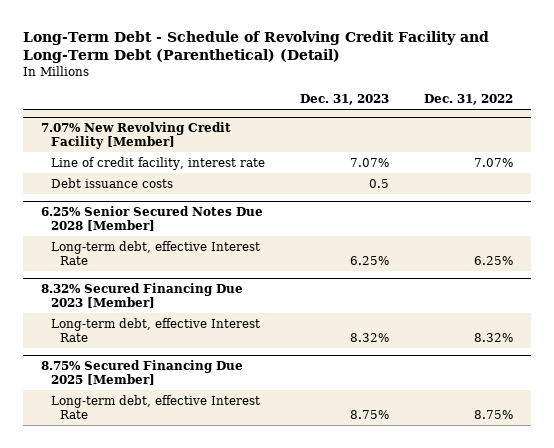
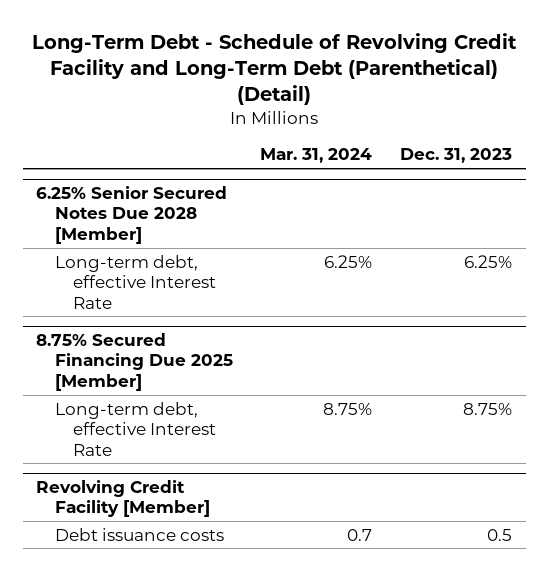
- | Dec. 31, 2023 | Dec. 31, 2022
+ | Mar. 31, 2024 | Dec. 31, 2023
- 7.07% New Revolving Credit Facility [Member]
- Line of credit facility, interest rate | 7.07% | 7.07%
- Debt issuance costs | 0.5 |
- 8.32% Secured Financing Due 2023 [Member]
- Long-term debt, effective Interest Rate | 8.32% | 8.32%
+ Revolving Credit Facility [Member]
+ Debt issuance costs | 0.7 | 0.5

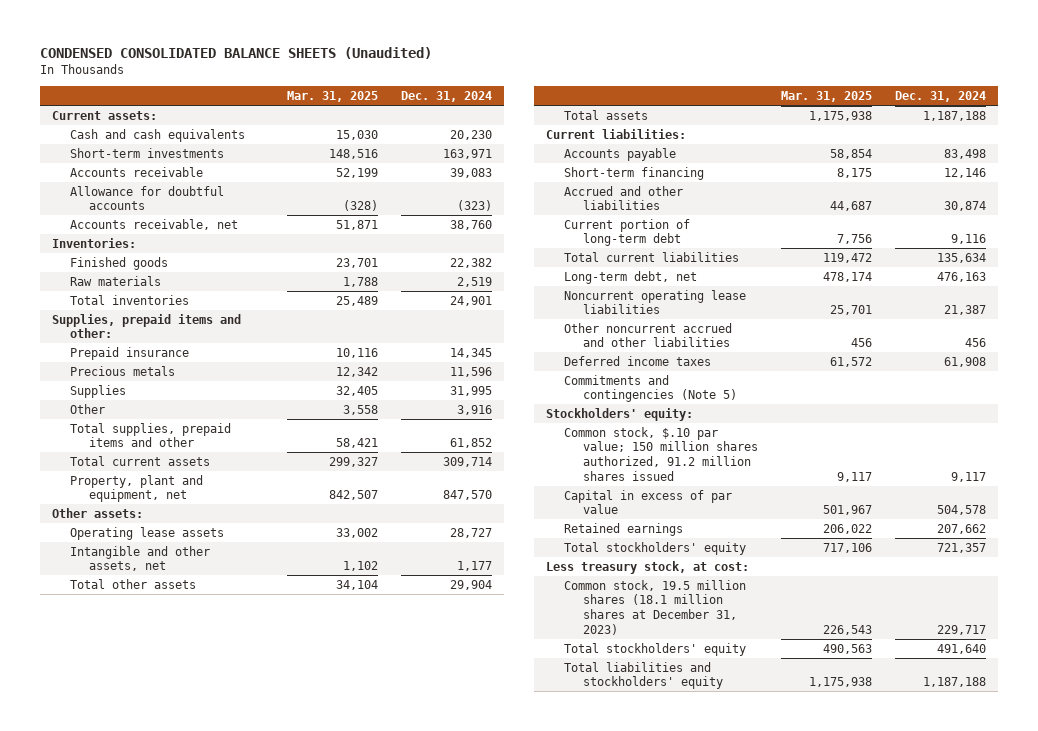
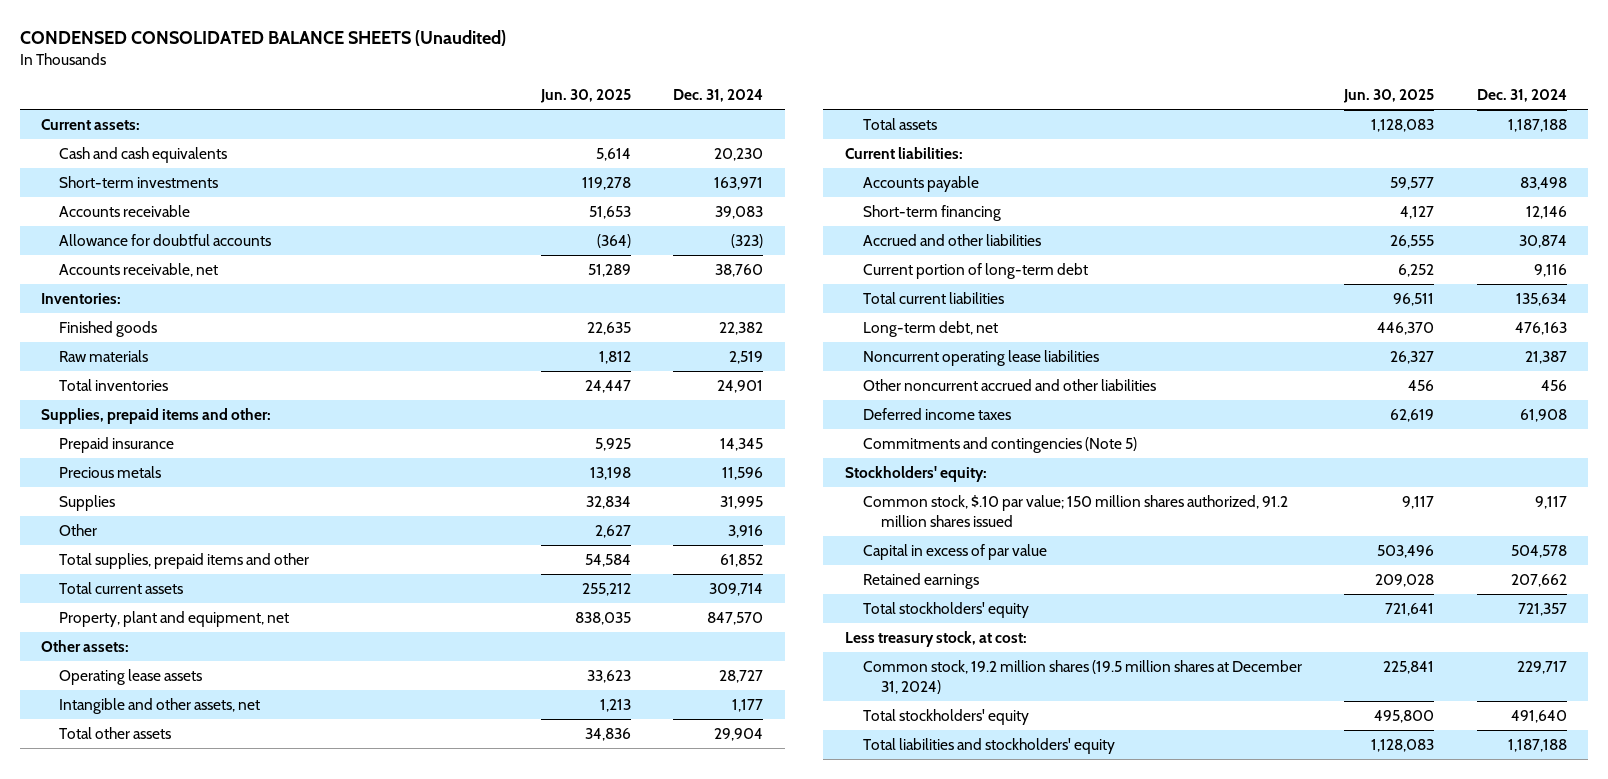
- | Mar. 31, 2025 | Dec. 31, 2024
+ | Jun. 30, 2025 | Dec. 31, 2024
- Common stock, 19.5 million shares (18.1 million shares at December 31, 2023) | 226,543 | 229,717
+ Common stock, 19.2 million shares (19.5 million shares at December 31, 2024) | 225,841 | 229,717

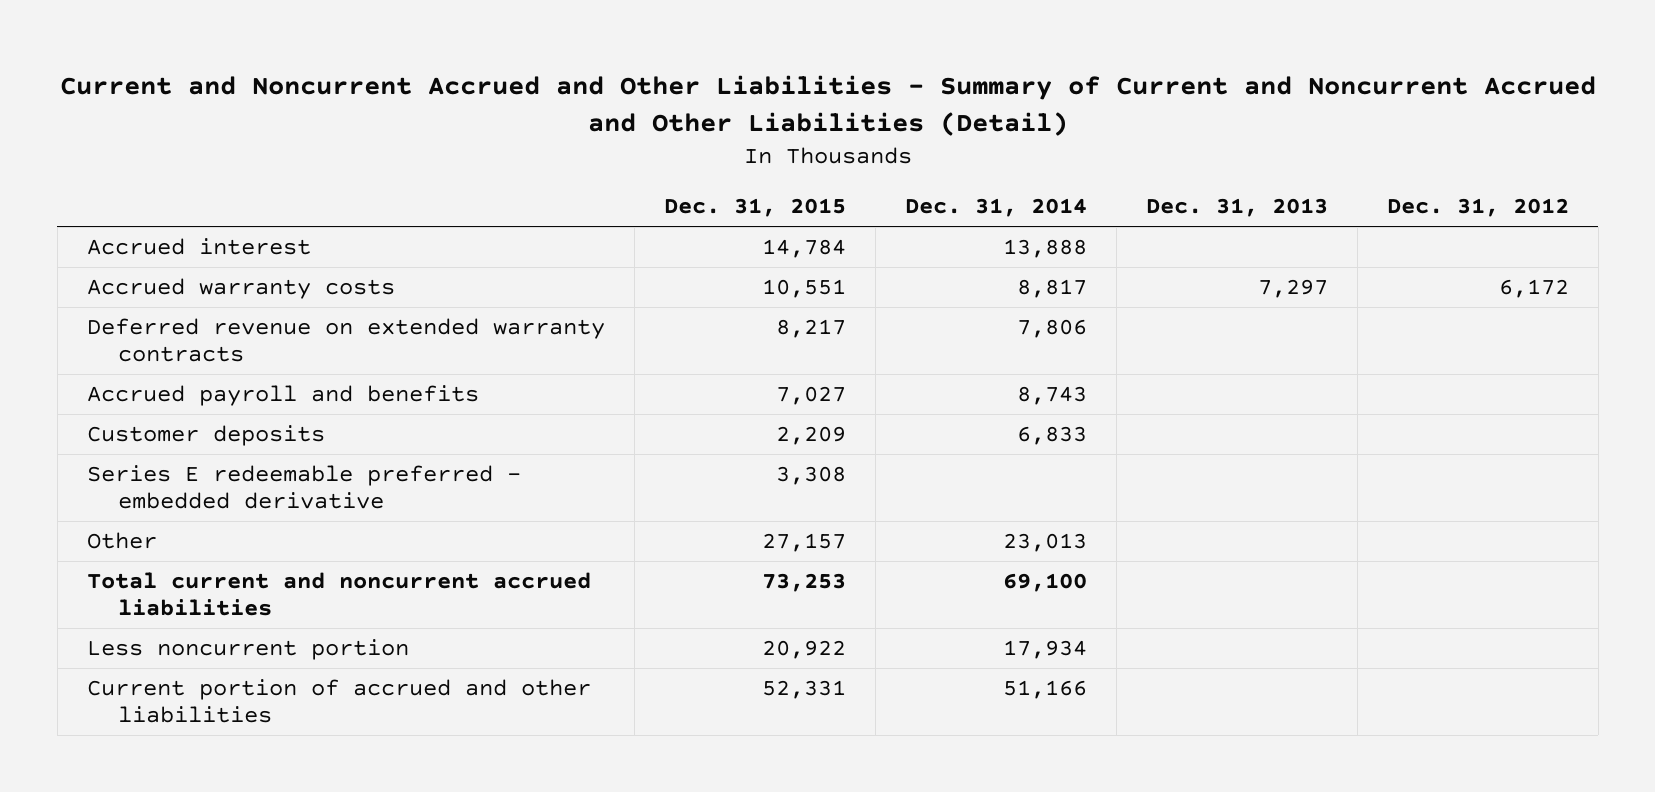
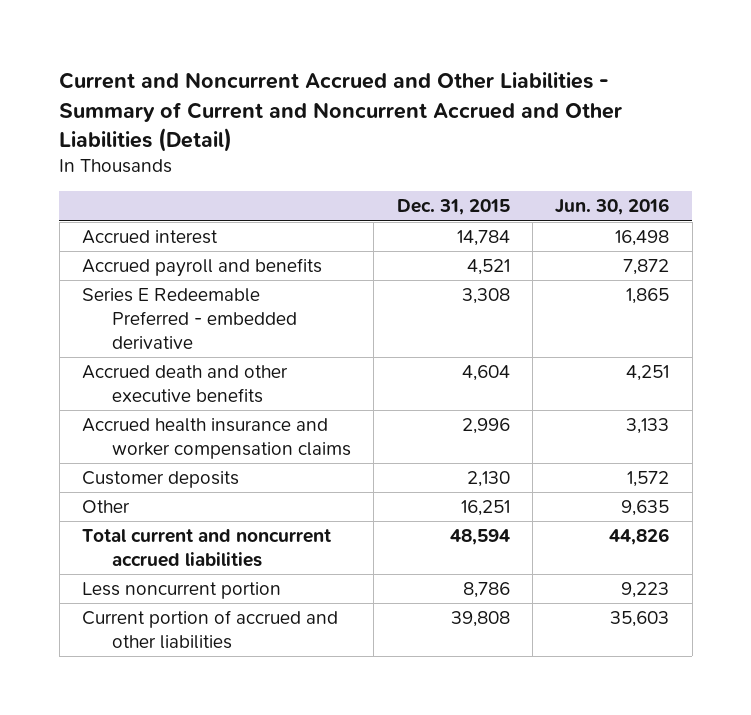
- | Dec. 31, 2015 | Dec. 31, 2014 | Dec. 31, 2013 | Dec. 31, 2012
+ | Dec. 31, 2015 | Jun. 30, 2016
- Accrued warranty costs | 10,551 | 8,817 | 7,297 | 6,172
- Deferred revenue on extended warranty contracts | 8,217 | 7,806 | |
- Accrued payroll and benefits | 7,027 | 8,743 | |
- Customer deposits | 2,209 | 6,833 | |
- Series E redeemable preferred - embedded derivative | 3,308 | | |
- Other | 27,157 | 23,013 | |
- Total current and noncurrent accrued liabilities | 73,253 | 69,100 | |
- Less noncurrent portion | 20,922 | 17,934 | |
- Current portion of accrued and other liabilities | 52,331 | 51,166 | |
+ Accrued payroll and benefits | 4,521 | 7,872
+ Series E Redeemable Preferred - embedded derivative | 3,308 | 1,865
+ Accrued death and other executive benefits | 4,604 | 4,251
+ Accrued health insurance and worker compensation claims | 2,996 | 3,133
+ Customer deposits | 2,130 | 1,572
+ Other | 16,251 | 9,635
+ Total current and noncurrent accrued liabilities | 48,594 | 44,826
+ Less noncurrent portion | 8,786 | 9,223
+ Current portion of accrued and other liabilities | 39,808 | 35,603

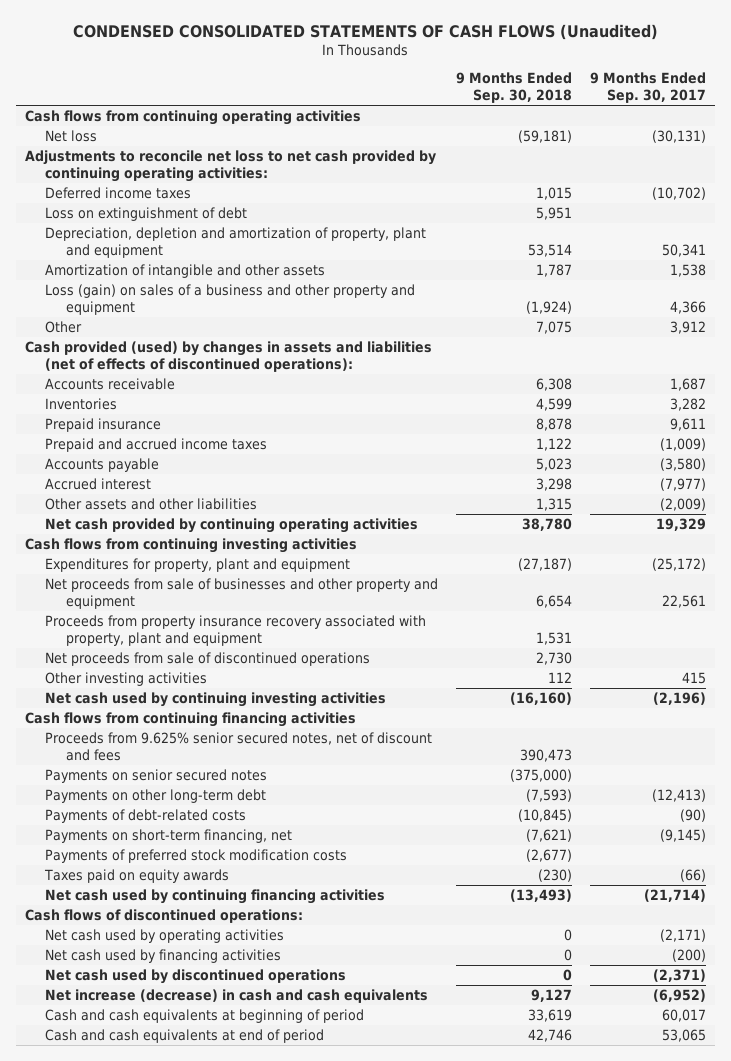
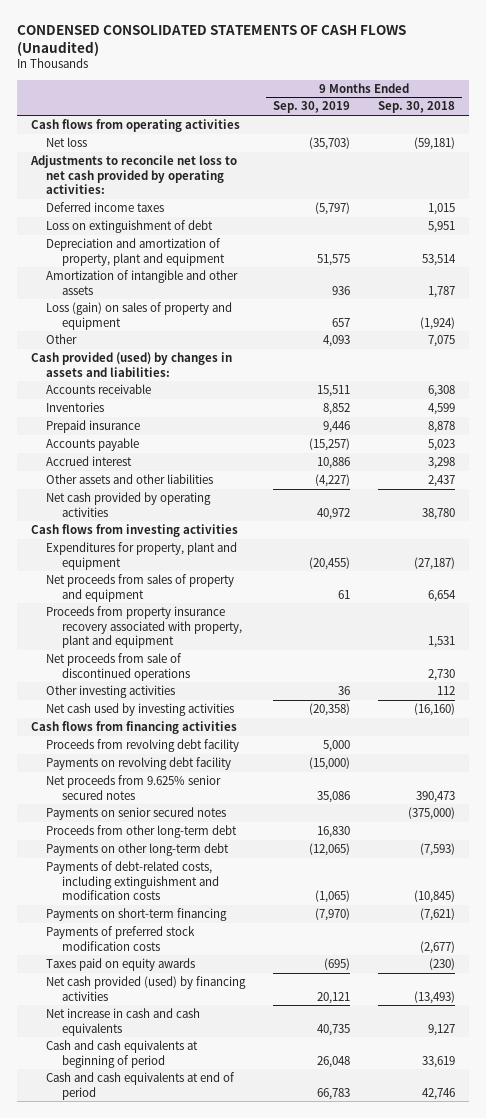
- | 9 Months Ended Sep. 30, 2018 | 9 Months Ended Sep. 30, 2017
+ | 9 Months Ended Sep. 30, 2019 | 9 Months Ended Sep. 30, 2018
- Cash flows from continuing operating activities
+ Cash flows from operating activities
- Adjustments to reconcile net loss to net cash provided by continuing operating activities:
+ Adjustments to reconcile net loss to net cash provided by operating activities:
- Depreciation, depletion and amortization of property, plant and equipment | 53,514 | 50,341
+ Depreciation and amortization of property, plant and equipment | 51,575 | 53,514
- Loss (gain) on sales of a business and other property and equipment | (1,924) | 4,366
+ Loss (gain) on sales of property and equipment | 657 | (1,924)
- Cash provided (used) by changes in assets and liabilities (net of effects of discontinued operations):
+ Cash provided (used) by changes in assets and liabilities:
- Prepaid and accrued income taxes | 1,122 | (1,009)
- Other assets and other liabilities | 1,315 | (2,009)
- Net cash provided by continuing operating activities | 38,780 | 19,329
- Cash flows from continuing investing activities
+ Other assets and other liabilities | (4,227) | 2,437
+ Net cash provided by operating activities | 40,972 | 38,780
+ Cash flows from investing activities
- Net proceeds from sale of businesses and other property and equipment | 6,654 | 22,561
+ Net proceeds from sales of property and equipment | 61 | 6,654
- Net cash used by continuing investing activities | (16,160) | (2,196)
- Cash flows from continuing financing activities
- Proceeds from 9.625% senior secured notes, net of discount and fees | 390,473 |
+ Net cash used by investing activities | (20,358) | (16,160)
+ Cash flows from financing activities
+ Proceeds from revolving debt facility | 5,000 |
+ Payments on revolving debt facility | (15,000) |
+ Net proceeds from 9.625% senior secured notes | 35,086 | 390,473
+ Proceeds from other long-term debt | 16,830 |
- Payments of debt-related costs | (10,845) | (90)
- Payments on short-term financing, net | (7,621) | (9,145)
+ Payments of debt-related costs, including extinguishment and modification costs | (1,065) | (10,845)
+ Payments on short-term financing | (7,970) | (7,621)
- Net cash used by continuing financing activities | (13,493) | (21,714)
- Cash flows of discontinued operations:
- Net cash used by operating activities | 0 | (2,171)
- Net cash used by financing activities | 0 | (200)
- Net cash used by discontinued operations | 0 | (2,371)
- Net increase (decrease) in cash and cash equivalents | 9,127 | (6,952)
+ Net cash provided (used) by financing activities | 20,121 | (13,493)
+ Net increase in cash and cash equivalents | 40,735 | 9,127

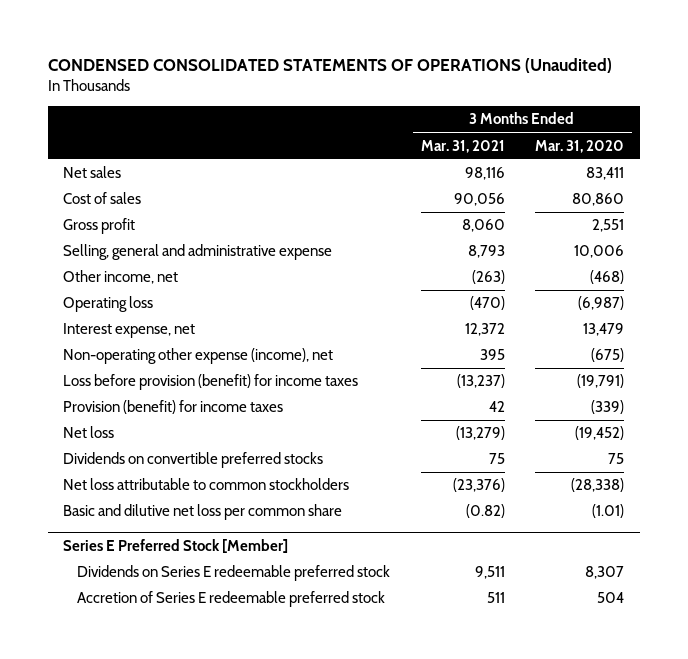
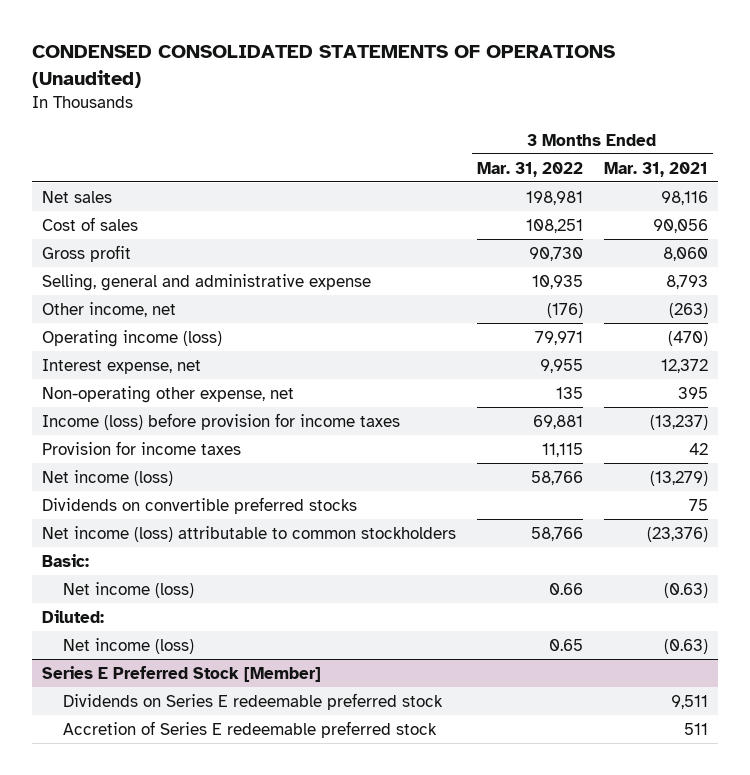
- | 3 Months Ended Mar. 31, 2021 | 3 Months Ended Mar. 31, 2020
+ | 3 Months Ended Mar. 31, 2022 | 3 Months Ended Mar. 31, 2021
- Operating loss | (470) | (6,987)
+ Operating income (loss) | 79,971 | (470)
- Non-operating other expense (income), net | 395 | (675)
- Loss before provision (benefit) for income taxes | (13,237) | (19,791)
- Provision (benefit) for income taxes | 42 | (339)
- Net loss | (13,279) | (19,452)
+ Non-operating other expense, net | 135 | 395
+ Income (loss) before provision for income taxes | 69,881 | (13,237)
+ Provision for income taxes | 11,115 | 42
+ Net income (loss) | 58,766 | (13,279)
- Net loss attributable to common stockholders | (23,376) | (28,338)
- Basic and dilutive net loss per common share | (0.82) | (1.01)
+ Net income (loss) attributable to common stockholders | 58,766 | (23,376)
+ Basic:
+ Net income (loss) | 0.66 | (0.63)
+ Diluted:
+ Net income (loss) | 0.65 | (0.63)

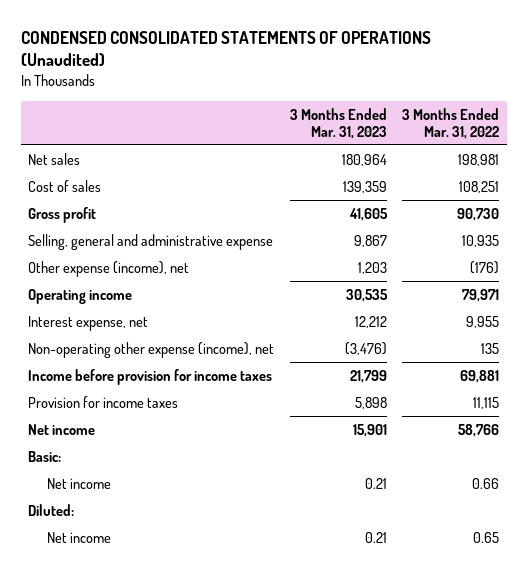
- | 3 Months Ended Mar. 31, 2022 | 3 Months Ended Mar. 31, 2021
+ | 3 Months Ended Mar. 31, 2023 | 3 Months Ended Mar. 31, 2022
- Other income, net | (176) | (263)
- Operating income (loss) | 79,971 | (470)
+ Other expense (income), net | 1,203 | (176)
+ Operating income | 30,535 | 79,971
- Non-operating other expense, net | 135 | 395
- Income (loss) before provision for income taxes | 69,881 | (13,237)
+ Non-operating other expense (income), net | (3,476) | 135
+ Income before provision for income taxes | 21,799 | 69,881
- Net income (loss) | 58,766 | (13,279)
- Dividends on convertible preferred stocks | | 75
- Net income (loss) attributable to common stockholders | 58,766 | (23,376)
+ Net income | 15,901 | 58,766
- Net income (loss) | 0.66 | (0.63)
+ Net income | 0.21 | 0.66
- Net income (loss) | 0.65 | (0.63)
- Series E Preferred Stock [Member]
- Dividends on Series E redeemable preferred stock | | 9,511
- Accretion of Series E redeemable preferred stock | | 511
+ Net income | 0.21 | 0.65

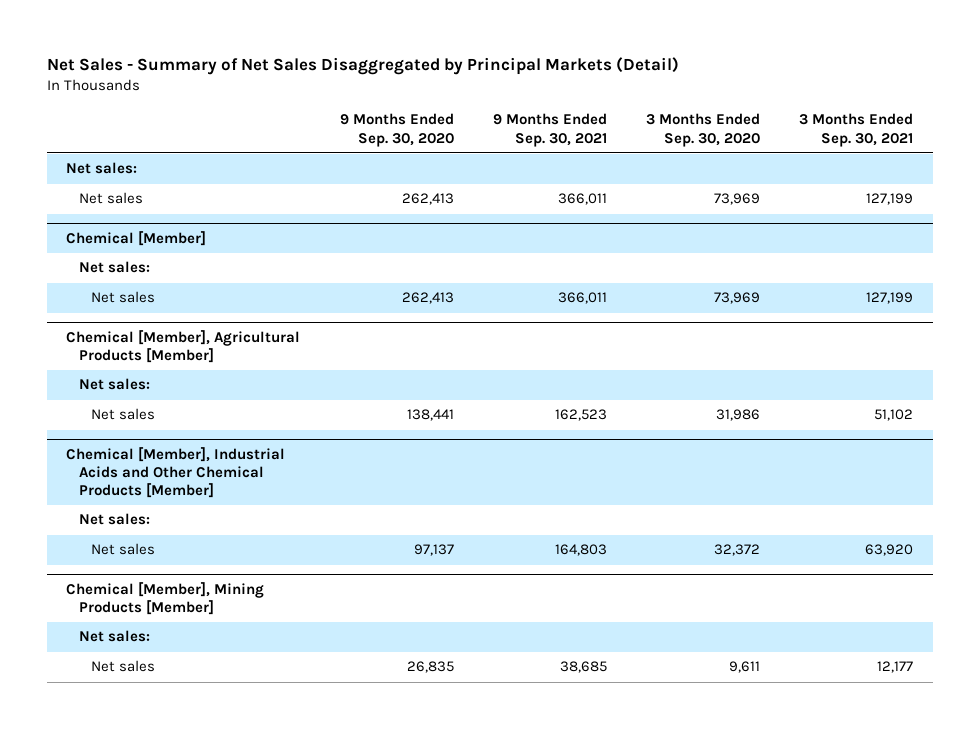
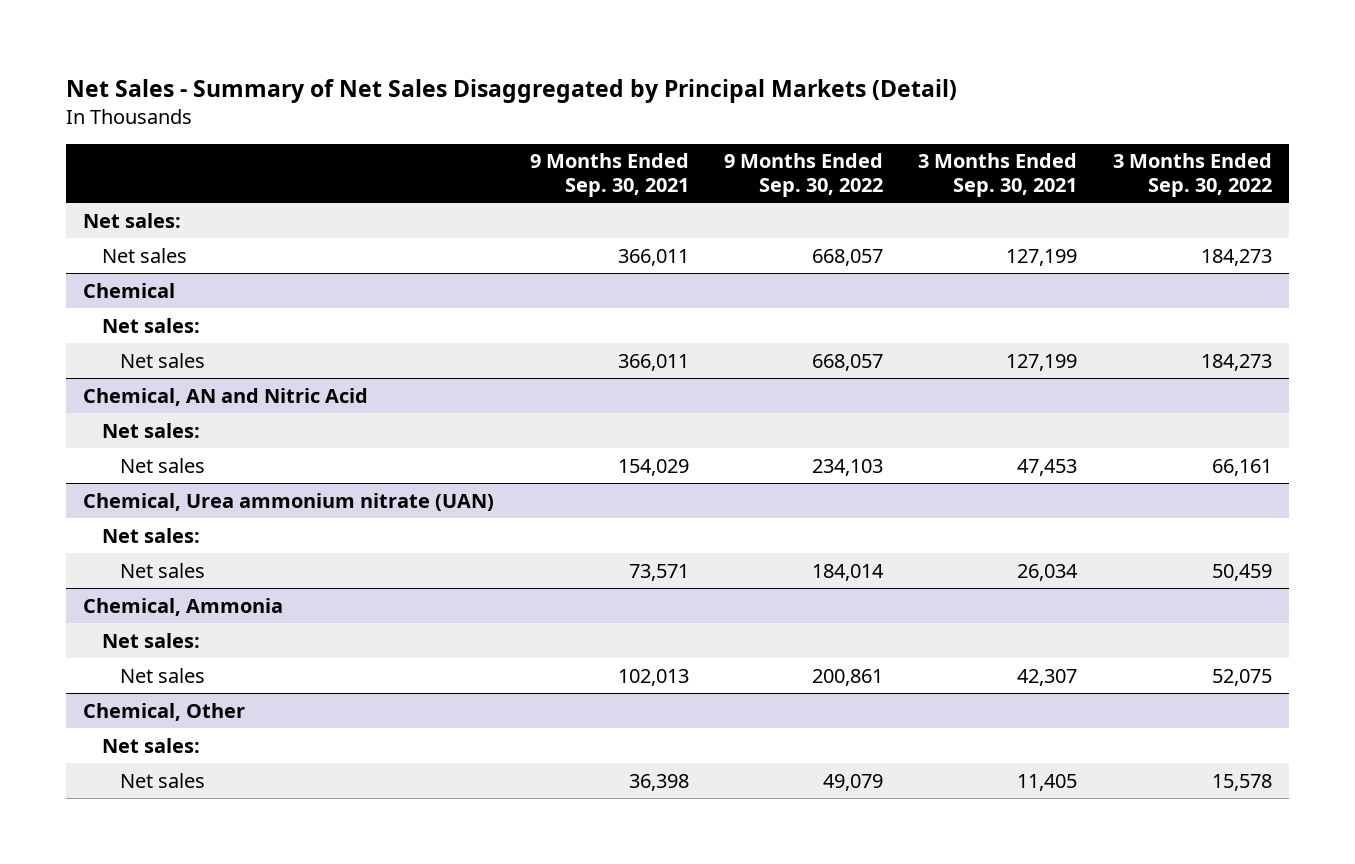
- | 9 Months Ended Sep. 30, 2020 | 9 Months Ended Sep. 30, 2021 | 3 Months Ended Sep. 30, 2020 | 3 Months Ended Sep. 30, 2021
+ | 9 Months Ended Sep. 30, 2021 | 9 Months Ended Sep. 30, 2022 | 3 Months Ended Sep. 30, 2021 | 3 Months Ended Sep. 30, 2022
- Chemical [Member]
+ Chemical
- Chemical [Member], Agricultural Products [Member]
+ Chemical, AN and Nitric Acid
- Net sales | 138,441 | 162,523 | 31,986 | 51,102
- Chemical [Member], Industrial Acids and Other Chemical Products [Member]
+ Net sales | 154,029 | 234,103 | 47,453 | 66,161
+ Chemical, Urea ammonium nitrate (UAN)
- Net sales | 97,137 | 164,803 | 32,372 | 63,920
- Chemical [Member], Mining Products [Member]
+ Net sales | 73,571 | 184,014 | 26,034 | 50,459
+ Chemical, Ammonia
- Net sales | 26,835 | 38,685 | 9,611 | 12,177
+ Net sales | 102,013 | 200,861 | 42,307 | 52,075
+ Chemical, Other
+ Net sales:
+ Net sales | 36,398 | 49,079 | 11,405 | 15,578

